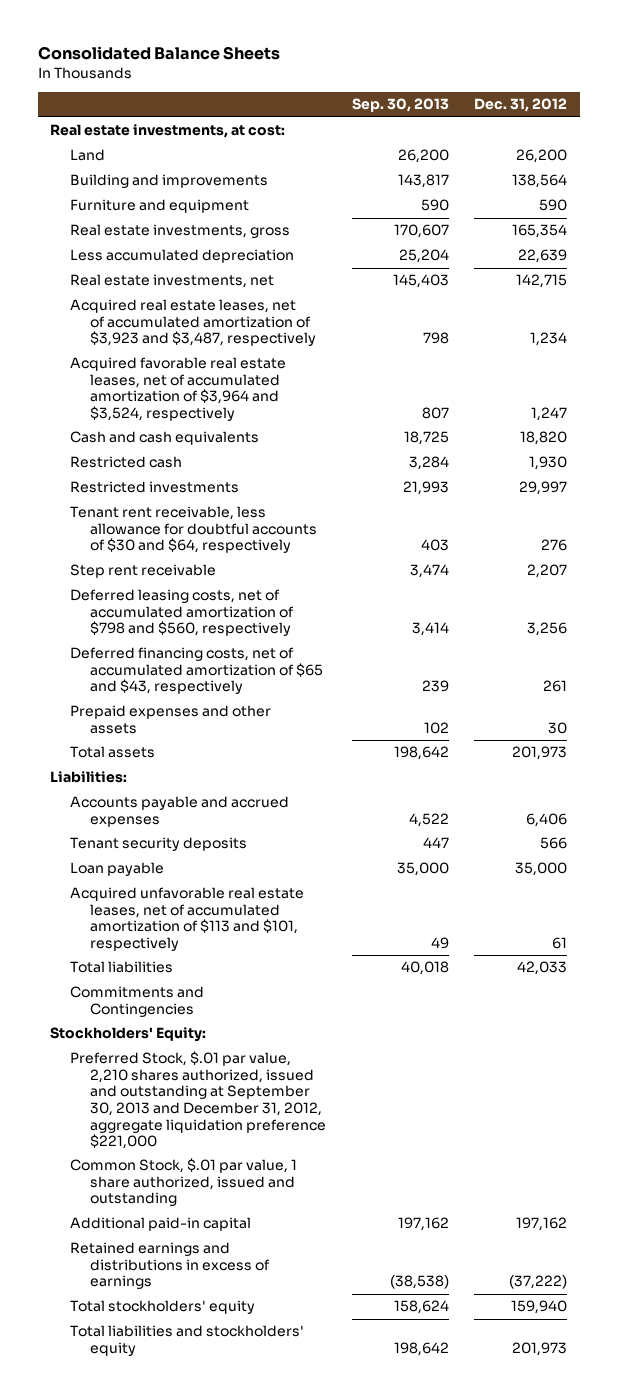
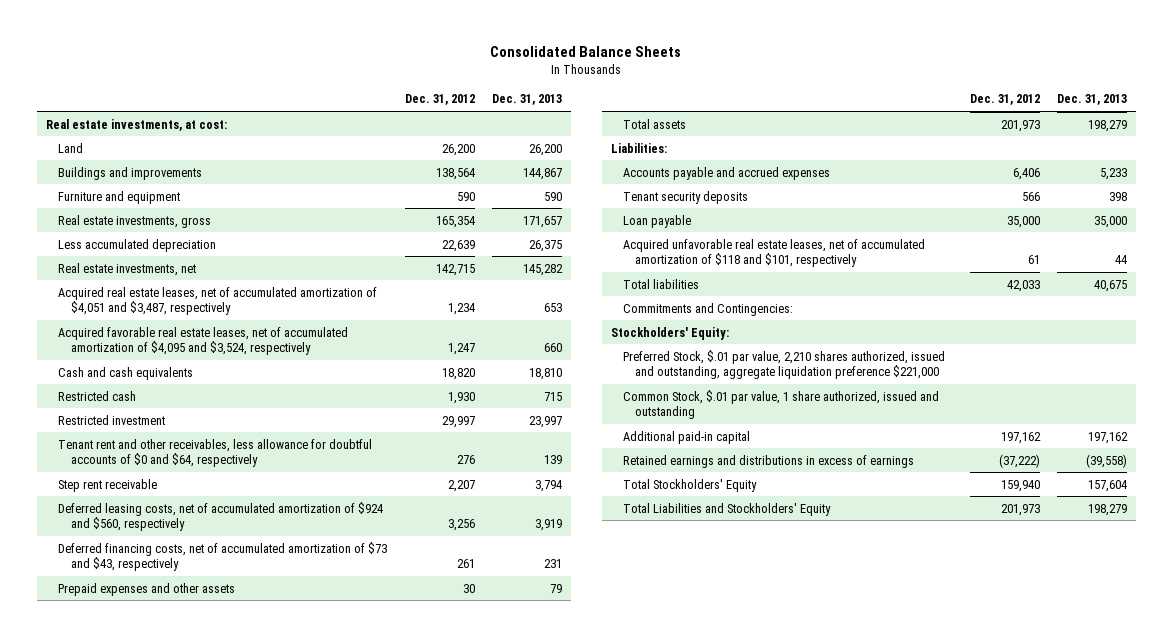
- | Sep. 30, 2013 | Dec. 31, 2012
+ | Dec. 31, 2012 | Dec. 31, 2013
- Building and improvements | 143,817 | 138,564
+ Buildings and improvements | 138,564 | 144,867
- Acquired real estate leases, net of accumulated amortization of $3,923 and $3,487, respectively | 798 | 1,234
- Acquired favorable real estate leases, net of accumulated amortization of $3,964 and $3,524, respectively | 807 | 1,247
+ Acquired real estate leases, net of accumulated amortization of $4,051 and $3,487, respectively | 1,234 | 653
+ Acquired favorable real estate leases, net of accumulated amortization of $4,095 and $3,524, respectively | 1,247 | 660
- Restricted investments | 21,993 | 29,997
- Tenant rent receivable, less allowance for doubtful accounts of $30 and $64, respectively | 403 | 276
+ Restricted investment | 29,997 | 23,997
+ Tenant rent and other receivables, less allowance for doubtful accounts of $0 and $64, respectively | 276 | 139
- Deferred leasing costs, net of accumulated amortization of $798 and $560, respectively | 3,414 | 3,256
- Deferred financing costs, net of accumulated amortization of $65 and $43, respectively | 239 | 261
+ Deferred leasing costs, net of accumulated amortization of $924 and $560, respectively | 3,256 | 3,919
+ Deferred financing costs, net of accumulated amortization of $73 and $43, respectively | 261 | 231
- Acquired unfavorable real estate leases, net of accumulated amortization of $113 and $101, respectively | 49 | 61
+ Acquired unfavorable real estate leases, net of accumulated amortization of $118 and $101, respectively | 61 | 44
- Commitments and Contingencies
+ Commitments and Contingencies:
- Preferred Stock, $.01 par value, 2,210 shares authorized, issued and outstanding at September 30, 2013 and December 31, 2012, aggregate liquidation preference $221,000
+ Preferred Stock, $.01 par value, 2,210 shares authorized, issued and outstanding, aggregate liquidation preference $221,000
- Total stockholders' equity | 158,624 | 159,940
- Total liabilities and stockholders' equity | 198,642 | 201,973
+ Total Stockholders' Equity | 159,940 | 157,604
+ Total Liabilities and Stockholders' Equity | 201,973 | 198,279

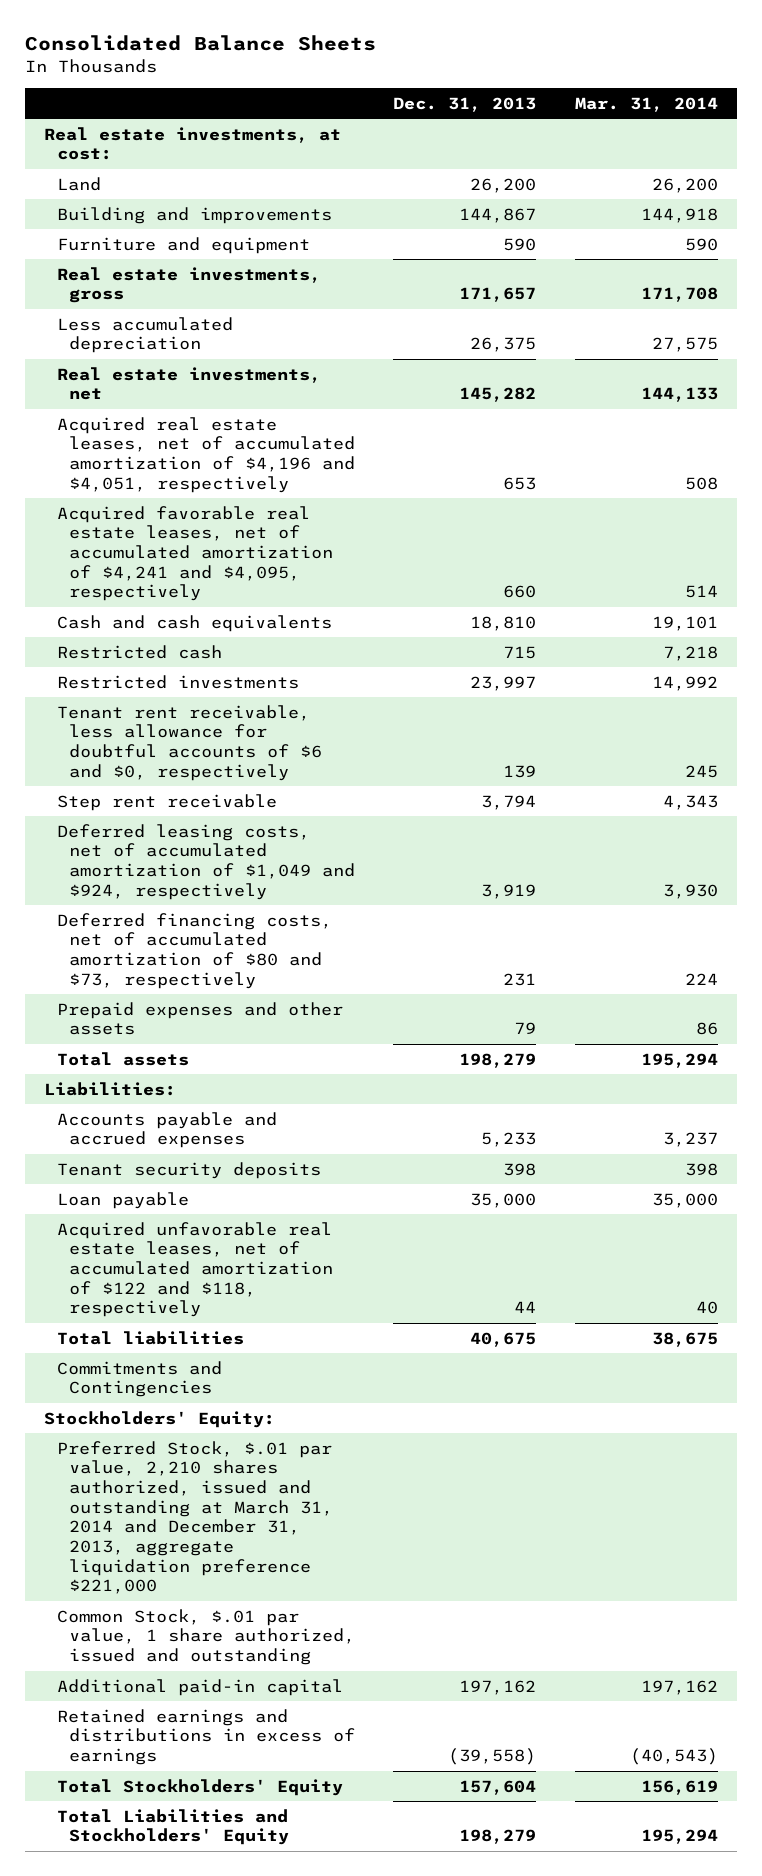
- | Dec. 31, 2012 | Dec. 31, 2013
+ | Dec. 31, 2013 | Mar. 31, 2014
- Buildings and improvements | 138,564 | 144,867
+ Building and improvements | 144,867 | 144,918
- Acquired real estate leases, net of accumulated amortization of $4,051 and $3,487, respectively | 1,234 | 653
- Acquired favorable real estate leases, net of accumulated amortization of $4,095 and $3,524, respectively | 1,247 | 660
+ Acquired real estate leases, net of accumulated amortization of $4,196 and $4,051, respectively | 653 | 508
+ Acquired favorable real estate leases, net of accumulated amortization of $4,241 and $4,095, respectively | 660 | 514
- Restricted investment | 29,997 | 23,997
- Tenant rent and other receivables, less allowance for doubtful accounts of $0 and $64, respectively | 276 | 139
+ Restricted investments | 23,997 | 14,992
+ Tenant rent receivable, less allowance for doubtful accounts of $6 and $0, respectively | 139 | 245
- Deferred leasing costs, net of accumulated amortization of $924 and $560, respectively | 3,256 | 3,919
- Deferred financing costs, net of accumulated amortization of $73 and $43, respectively | 261 | 231
+ Deferred leasing costs, net of accumulated amortization of $1,049 and $924, respectively | 3,919 | 3,930
+ Deferred financing costs, net of accumulated amortization of $80 and $73, respectively | 231 | 224
- Acquired unfavorable real estate leases, net of accumulated amortization of $118 and $101, respectively | 61 | 44
+ Acquired unfavorable real estate leases, net of accumulated amortization of $122 and $118, respectively | 44 | 40
- Commitments and Contingencies:
+ Commitments and Contingencies
- Preferred Stock, $.01 par value, 2,210 shares authorized, issued and outstanding, aggregate liquidation preference $221,000
+ Preferred Stock, $.01 par value, 2,210 shares authorized, issued and outstanding at March 31, 2014 and December 31, 2013, aggregate liquidation preference $221,000

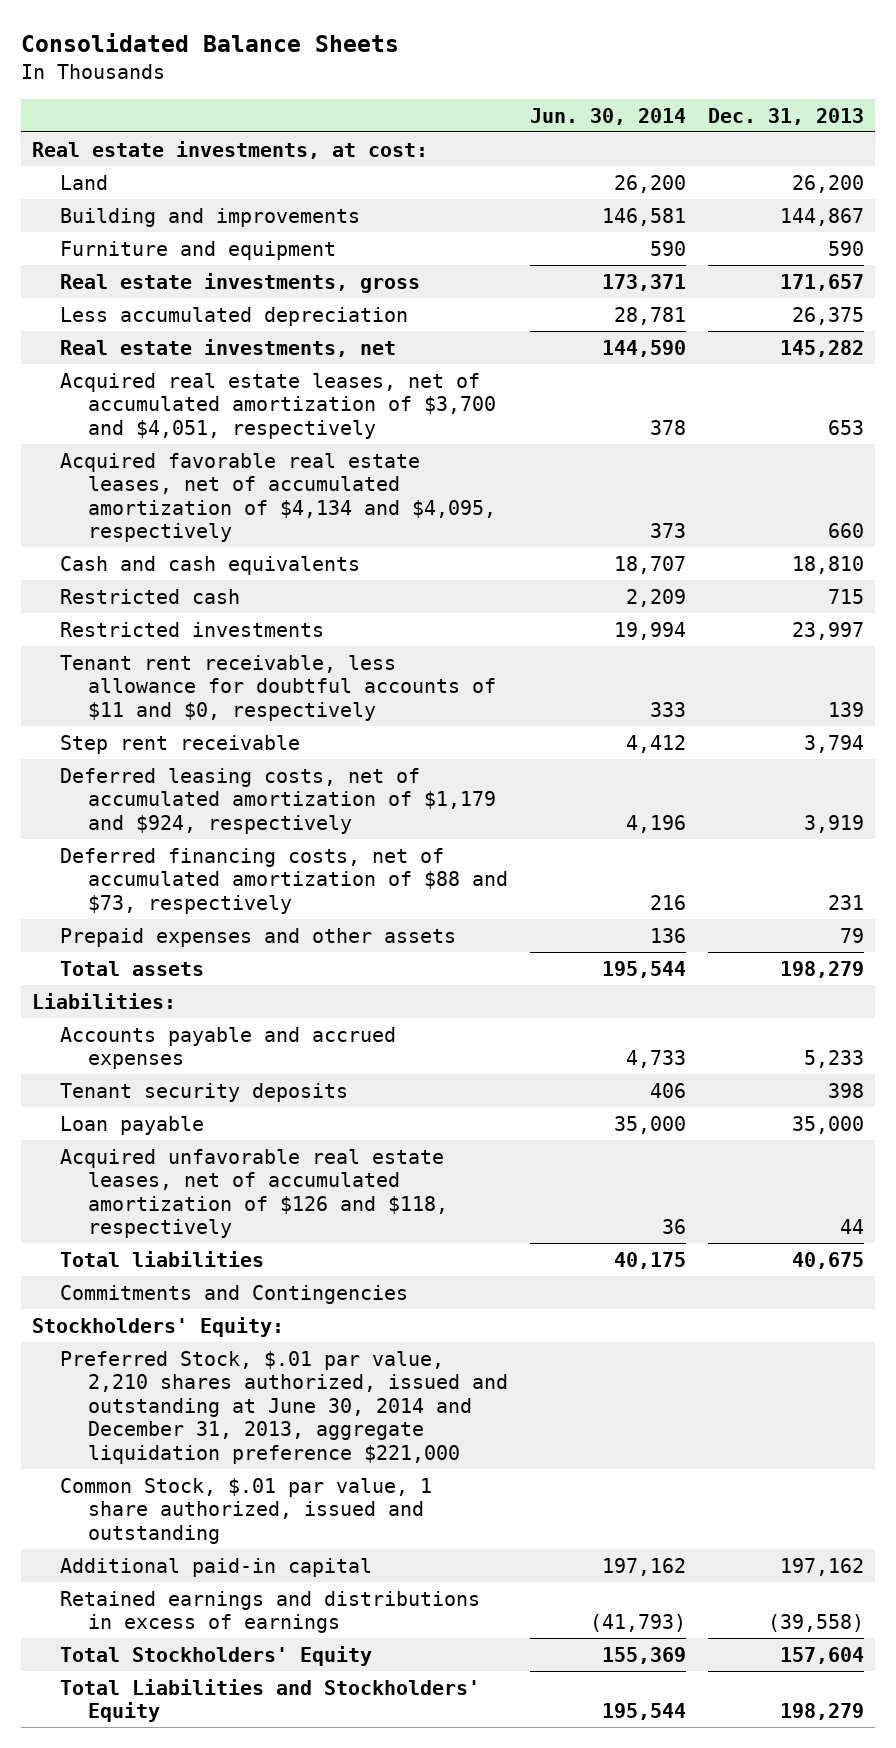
- | Dec. 31, 2013 | Mar. 31, 2014
+ | Jun. 30, 2014 | Dec. 31, 2013
- Acquired real estate leases, net of accumulated amortization of $4,196 and $4,051, respectively | 653 | 508
- Acquired favorable real estate leases, net of accumulated amortization of $4,241 and $4,095, respectively | 660 | 514
+ Acquired real estate leases, net of accumulated amortization of $3,700 and $4,051, respectively | 378 | 653
+ Acquired favorable real estate leases, net of accumulated amortization of $4,134 and $4,095, respectively | 373 | 660
- Tenant rent receivable, less allowance for doubtful accounts of $6 and $0, respectively | 139 | 245
+ Tenant rent receivable, less allowance for doubtful accounts of $11 and $0, respectively | 333 | 139
- Deferred leasing costs, net of accumulated amortization of $1,049 and $924, respectively | 3,919 | 3,930
- Deferred financing costs, net of accumulated amortization of $80 and $73, respectively | 231 | 224
+ Deferred leasing costs, net of accumulated amortization of $1,179 and $924, respectively | 4,196 | 3,919
+ Deferred financing costs, net of accumulated amortization of $88 and $73, respectively | 216 | 231
- Acquired unfavorable real estate leases, net of accumulated amortization of $122 and $118, respectively | 44 | 40
+ Acquired unfavorable real estate leases, net of accumulated amortization of $126 and $118, respectively | 36 | 44
- Preferred Stock, $.01 par value, 2,210 shares authorized, issued and outstanding at March 31, 2014 and December 31, 2013, aggregate liquidation preference $221,000
+ Preferred Stock, $.01 par value, 2,210 shares authorized, issued and outstanding at June 30, 2014 and December 31, 2013, aggregate liquidation preference $221,000

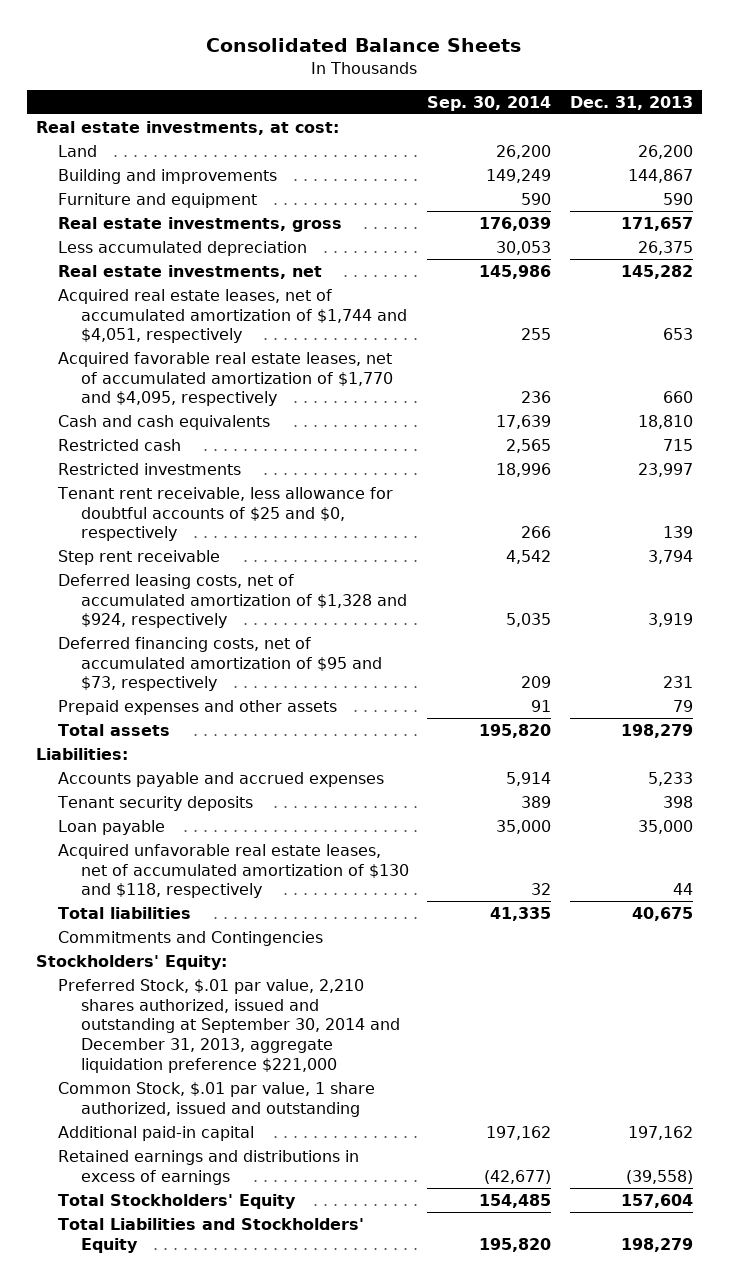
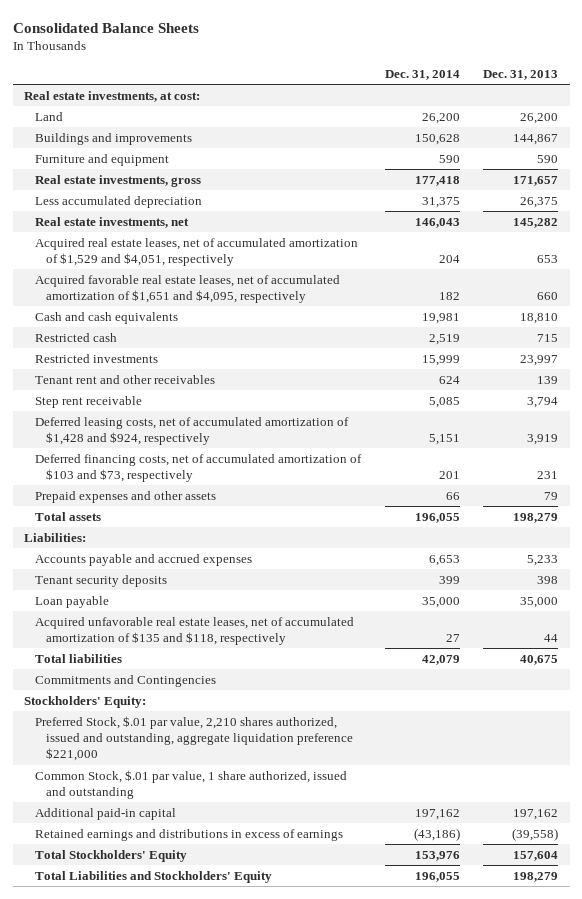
- | Sep. 30, 2014 | Dec. 31, 2013
+ | Dec. 31, 2014 | Dec. 31, 2013
- Building and improvements | 149,249 | 144,867
+ Buildings and improvements | 150,628 | 144,867
- Acquired real estate leases, net of accumulated amortization of $1,744 and $4,051, respectively | 255 | 653
- Acquired favorable real estate leases, net of accumulated amortization of $1,770 and $4,095, respectively | 236 | 660
+ Acquired real estate leases, net of accumulated amortization of $1,529 and $4,051, respectively | 204 | 653
+ Acquired favorable real estate leases, net of accumulated amortization of $1,651 and $4,095, respectively | 182 | 660
- Tenant rent receivable, less allowance for doubtful accounts of $25 and $0, respectively | 266 | 139
+ Tenant rent and other receivables | 624 | 139
- Deferred leasing costs, net of accumulated amortization of $1,328 and $924, respectively | 5,035 | 3,919
- Deferred financing costs, net of accumulated amortization of $95 and $73, respectively | 209 | 231
+ Deferred leasing costs, net of accumulated amortization of $1,428 and $924, respectively | 5,151 | 3,919
+ Deferred financing costs, net of accumulated amortization of $103 and $73, respectively | 201 | 231
- Acquired unfavorable real estate leases, net of accumulated amortization of $130 and $118, respectively | 32 | 44
+ Acquired unfavorable real estate leases, net of accumulated amortization of $135 and $118, respectively | 27 | 44
- Preferred Stock, $.01 par value, 2,210 shares authorized, issued and outstanding at September 30, 2014 and December 31, 2013, aggregate liquidation preference $221,000
+ Preferred Stock, $.01 par value, 2,210 shares authorized, issued and outstanding, aggregate liquidation preference $221,000

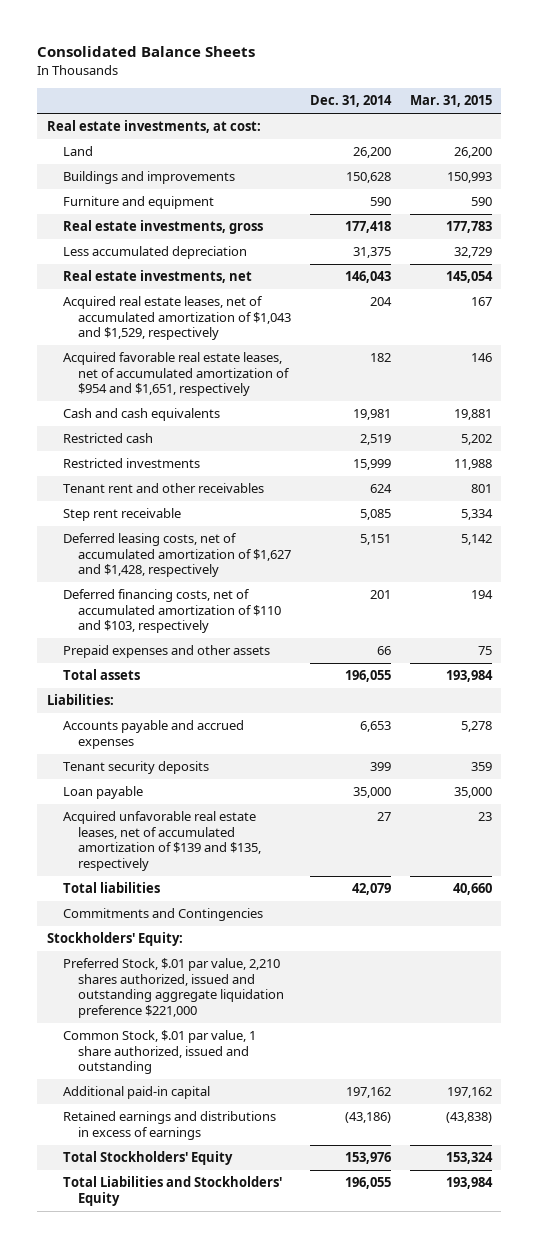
- | Dec. 31, 2014 | Dec. 31, 2013
+ | Dec. 31, 2014 | Mar. 31, 2015
- Acquired real estate leases, net of accumulated amortization of $1,529 and $4,051, respectively | 204 | 653
- Acquired favorable real estate leases, net of accumulated amortization of $1,651 and $4,095, respectively | 182 | 660
+ Acquired real estate leases, net of accumulated amortization of $1,043 and $1,529, respectively | 204 | 167
+ Acquired favorable real estate leases, net of accumulated amortization of $954 and $1,651, respectively | 182 | 146
- Deferred leasing costs, net of accumulated amortization of $1,428 and $924, respectively | 5,151 | 3,919
- Deferred financing costs, net of accumulated amortization of $103 and $73, respectively | 201 | 231
+ Deferred leasing costs, net of accumulated amortization of $1,627 and $1,428, respectively | 5,151 | 5,142
+ Deferred financing costs, net of accumulated amortization of $110 and $103, respectively | 201 | 194
- Acquired unfavorable real estate leases, net of accumulated amortization of $135 and $118, respectively | 27 | 44
+ Acquired unfavorable real estate leases, net of accumulated amortization of $139 and $135, respectively | 27 | 23
- Preferred Stock, $.01 par value, 2,210 shares authorized, issued and outstanding, aggregate liquidation preference $221,000
+ Preferred Stock, $.01 par value, 2,210 shares authorized, issued and outstanding aggregate liquidation preference $221,000

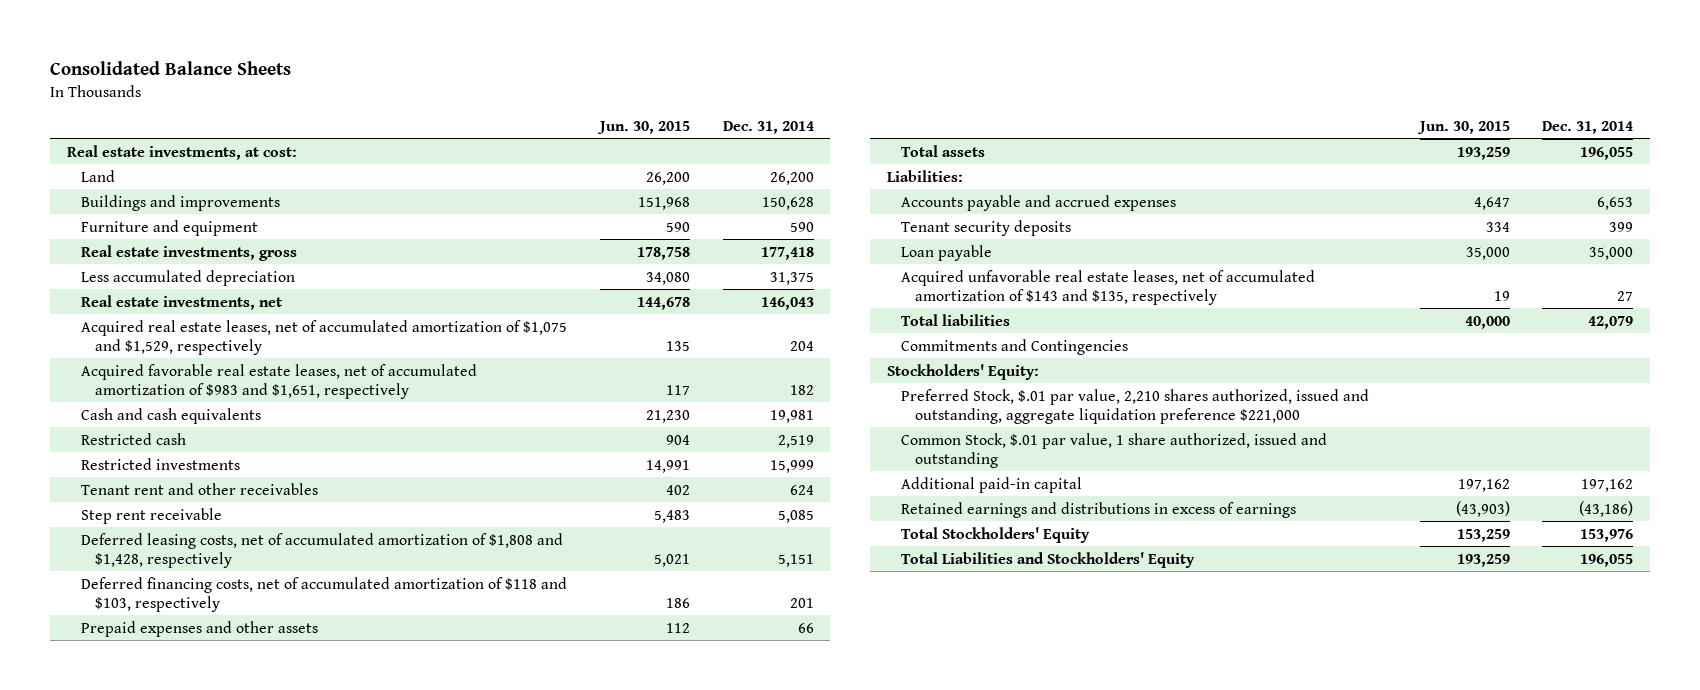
- | Dec. 31, 2014 | Mar. 31, 2015
+ | Jun. 30, 2015 | Dec. 31, 2014
- Acquired real estate leases, net of accumulated amortization of $1,043 and $1,529, respectively | 204 | 167
- Acquired favorable real estate leases, net of accumulated amortization of $954 and $1,651, respectively | 182 | 146
+ Acquired real estate leases, net of accumulated amortization of $1,075 and $1,529, respectively | 135 | 204
+ Acquired favorable real estate leases, net of accumulated amortization of $983 and $1,651, respectively | 117 | 182
- Deferred leasing costs, net of accumulated amortization of $1,627 and $1,428, respectively | 5,151 | 5,142
- Deferred financing costs, net of accumulated amortization of $110 and $103, respectively | 201 | 194
+ Deferred leasing costs, net of accumulated amortization of $1,808 and $1,428, respectively | 5,021 | 5,151
+ Deferred financing costs, net of accumulated amortization of $118 and $103, respectively | 186 | 201
- Acquired unfavorable real estate leases, net of accumulated amortization of $139 and $135, respectively | 27 | 23
+ Acquired unfavorable real estate leases, net of accumulated amortization of $143 and $135, respectively | 19 | 27
- Preferred Stock, $.01 par value, 2,210 shares authorized, issued and outstanding aggregate liquidation preference $221,000
+ Preferred Stock, $.01 par value, 2,210 shares authorized, issued and outstanding, aggregate liquidation preference $221,000

